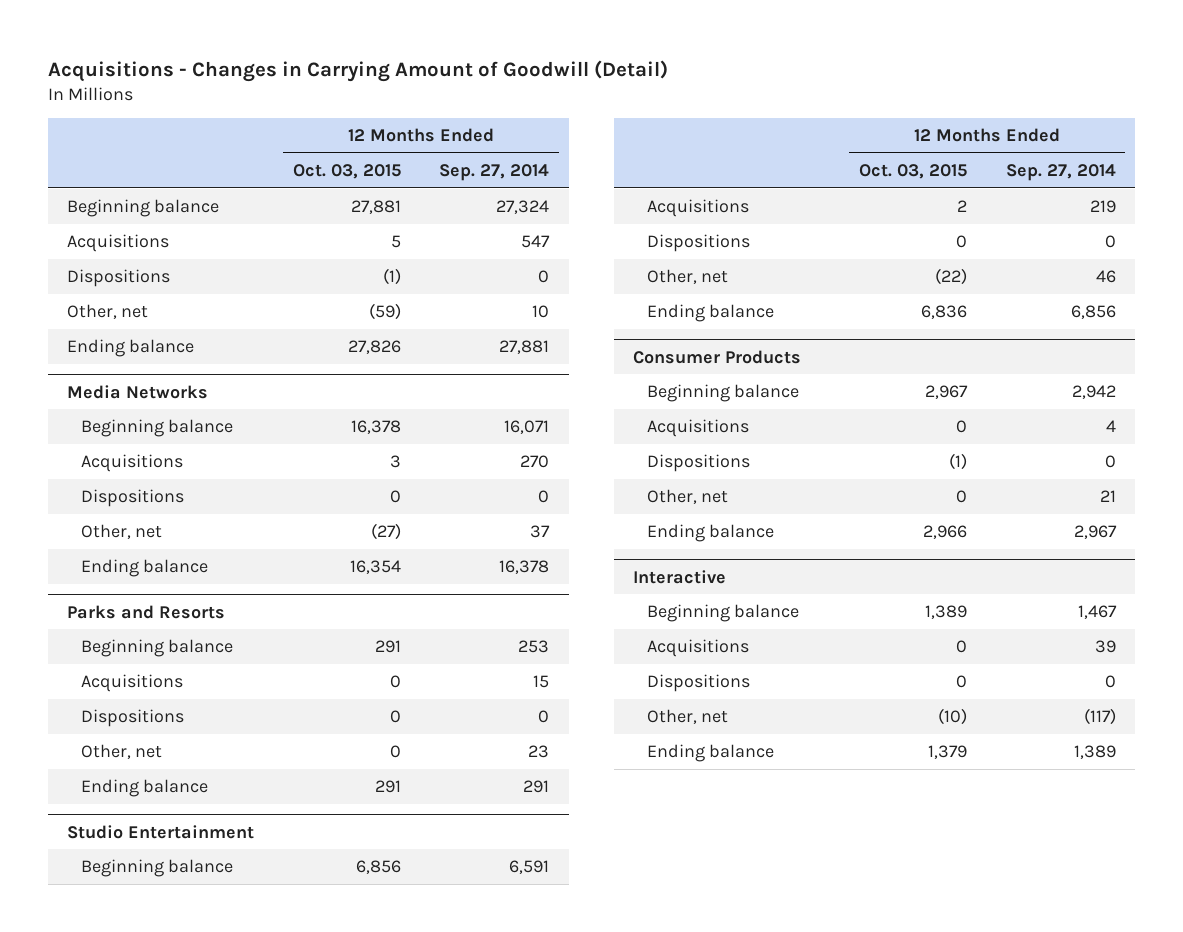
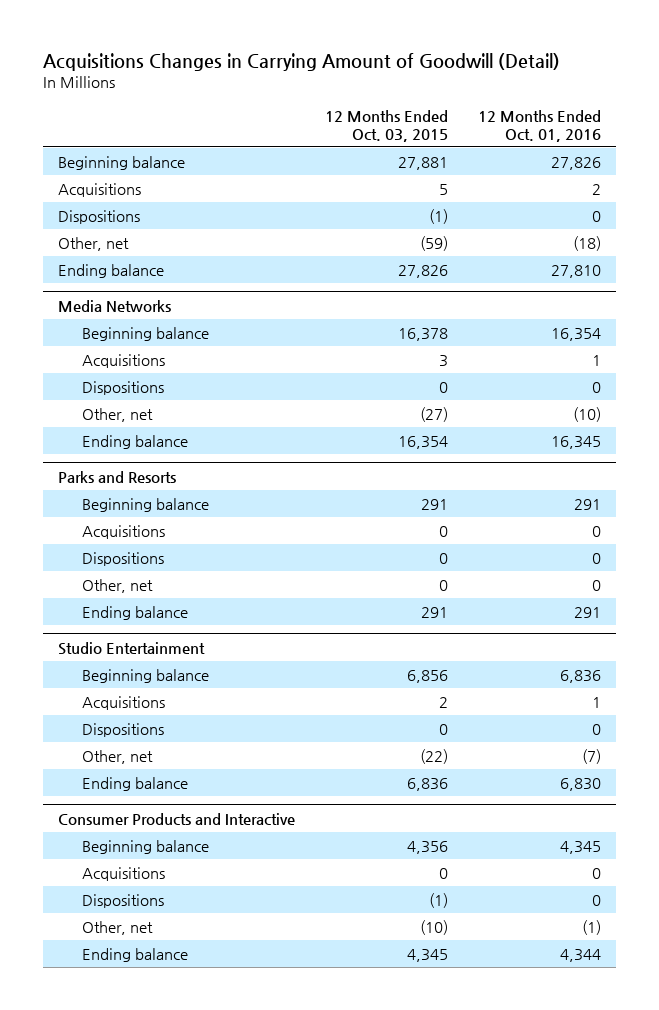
- Acquisitions - Changes in Carrying Amount of Goodwill (Detail)
+ Acquisitions Changes in Carrying Amount of Goodwill (Detail)
- | 12 Months Ended Oct. 03, 2015 | 12 Months Ended Sep. 27, 2014
+ | 12 Months Ended Oct. 03, 2015 | 12 Months Ended Oct. 01, 2016
- Consumer Products
- Beginning balance | 2,967 | 2,942
+ Consumer Products and Interactive
+ Beginning balance | 4,356 | 4,345
- Other, net | 0 | 21
- Ending balance | 2,966 | 2,967
- Interactive
- Beginning balance | 1,389 | 1,467
- Acquisitions | 0 | 39
- Dispositions | 0 | 0
- Ending balance | 1,379 | 1,389
+ Ending balance | 4,345 | 4,344

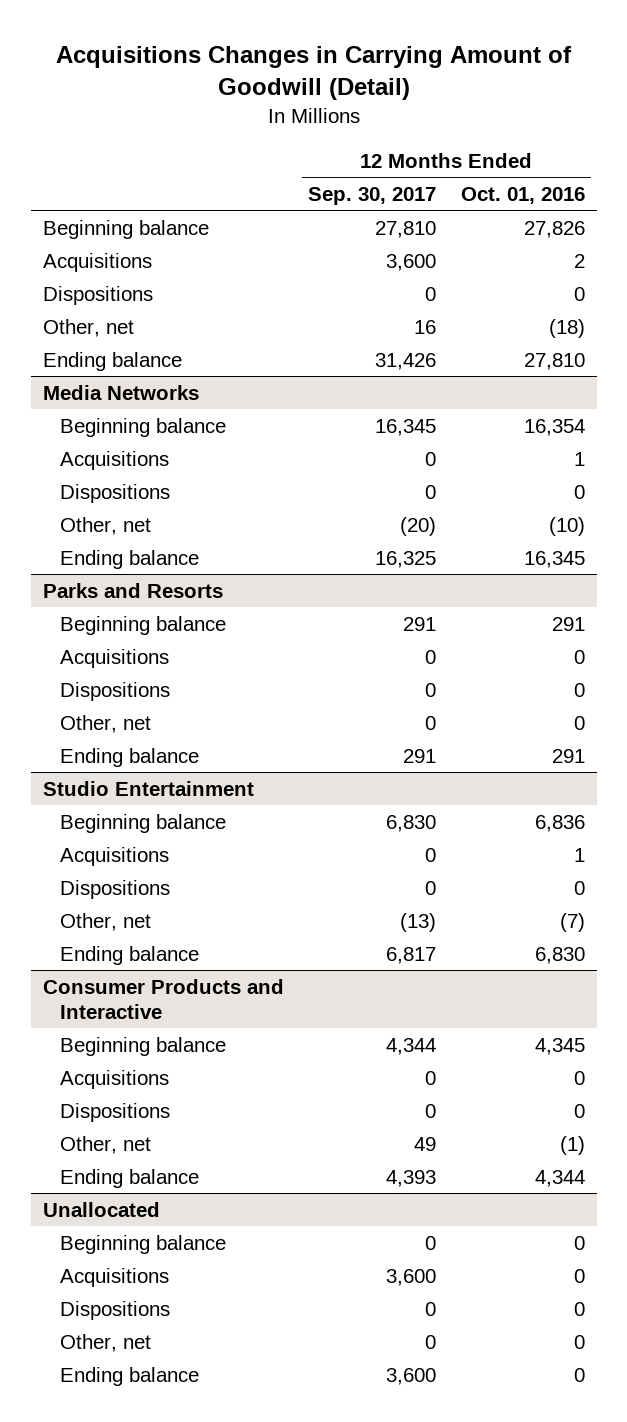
- | 12 Months Ended Oct. 03, 2015 | 12 Months Ended Oct. 01, 2016
+ | 12 Months Ended Sep. 30, 2017 | 12 Months Ended Oct. 01, 2016
+ Unallocated
+ Beginning balance | 0 | 0
+ Acquisitions | 3,600 | 0
+ Dispositions | 0 | 0
+ Other, net | 0 | 0
+ Ending balance | 3,600 | 0

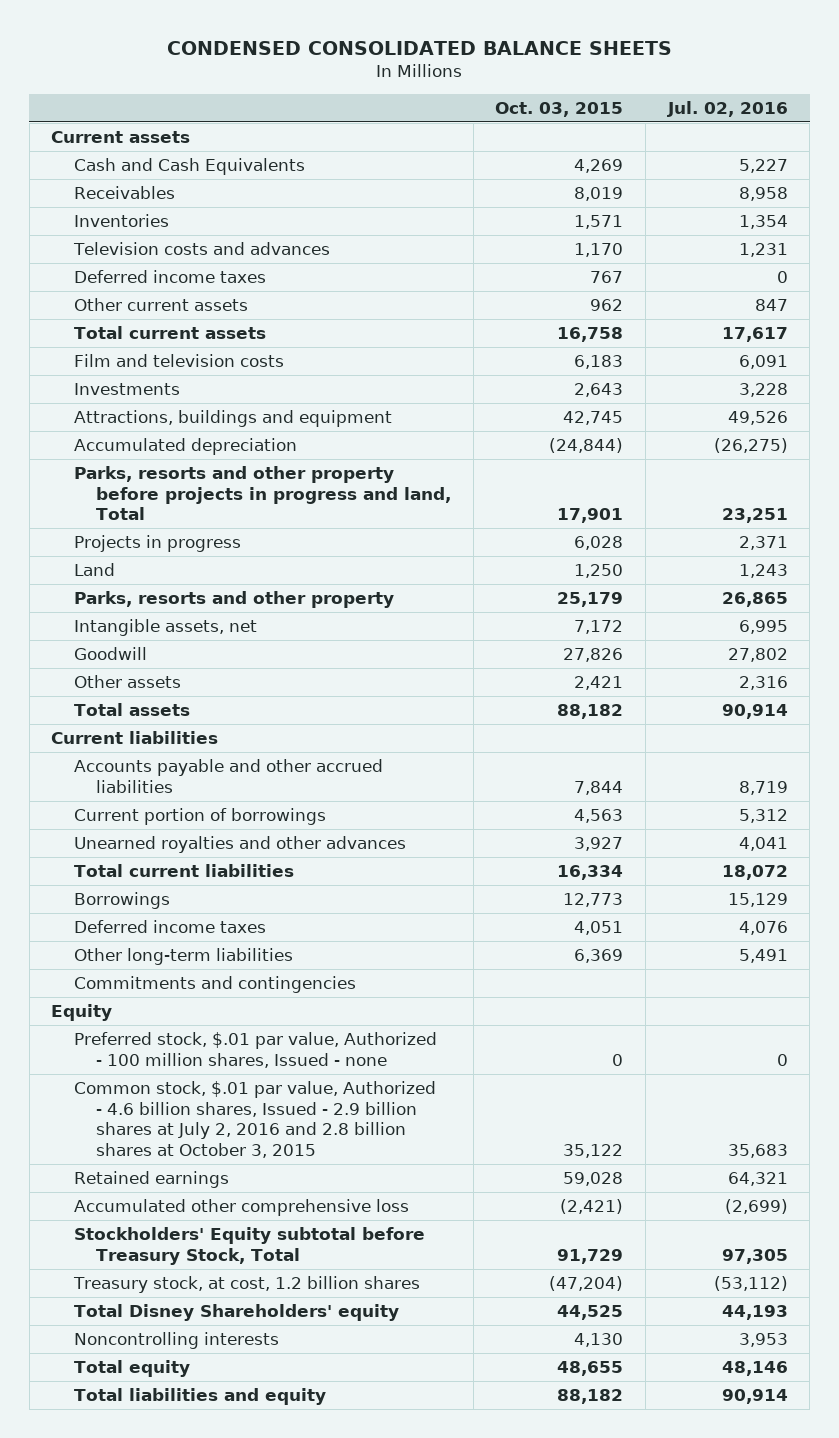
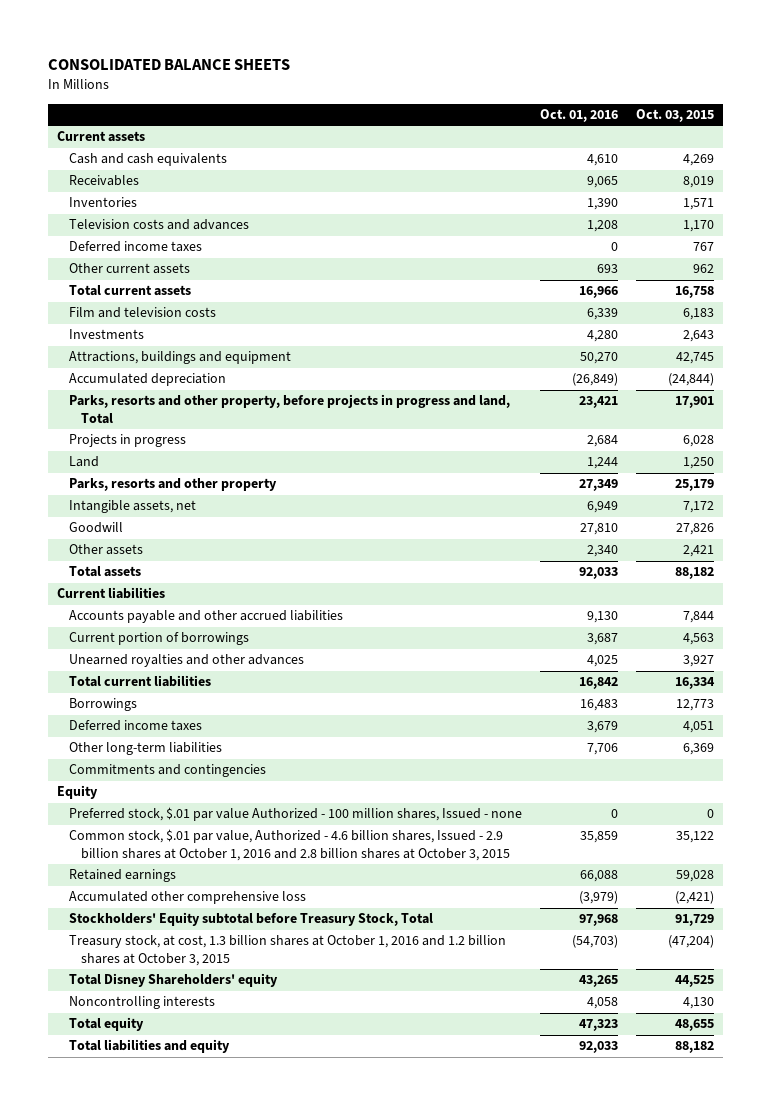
- CONDENSED CONSOLIDATED BALANCE SHEETS
+ CONSOLIDATED BALANCE SHEETS
- | Oct. 03, 2015 | Jul. 02, 2016
+ | Oct. 01, 2016 | Oct. 03, 2015
- Cash and Cash Equivalents | 4,269 | 5,227
+ Cash and cash equivalents | 4,610 | 4,269
- Parks, resorts and other property before projects in progress and land, Total | 17,901 | 23,251
+ Parks, resorts and other property, before projects in progress and land, Total | 23,421 | 17,901
- Preferred stock, $.01 par value, Authorized - 100 million shares, Issued - none | 0 | 0
- Common stock, $.01 par value, Authorized - 4.6 billion shares, Issued - 2.9 billion shares at July 2, 2016 and 2.8 billion shares at October 3, 2015 | 35,122 | 35,683
+ Preferred stock, $.01 par value Authorized - 100 million shares, Issued - none | 0 | 0
+ Common stock, $.01 par value, Authorized - 4.6 billion shares, Issued - 2.9 billion shares at October 1, 2016 and 2.8 billion shares at October 3, 2015 | 35,859 | 35,122
- Treasury stock, at cost, 1.2 billion shares | (47,204) | (53,112)
+ Treasury stock, at cost, 1.3 billion shares at October 1, 2016 and 1.2 billion shares at October 3, 2015 | (54,703) | (47,204)

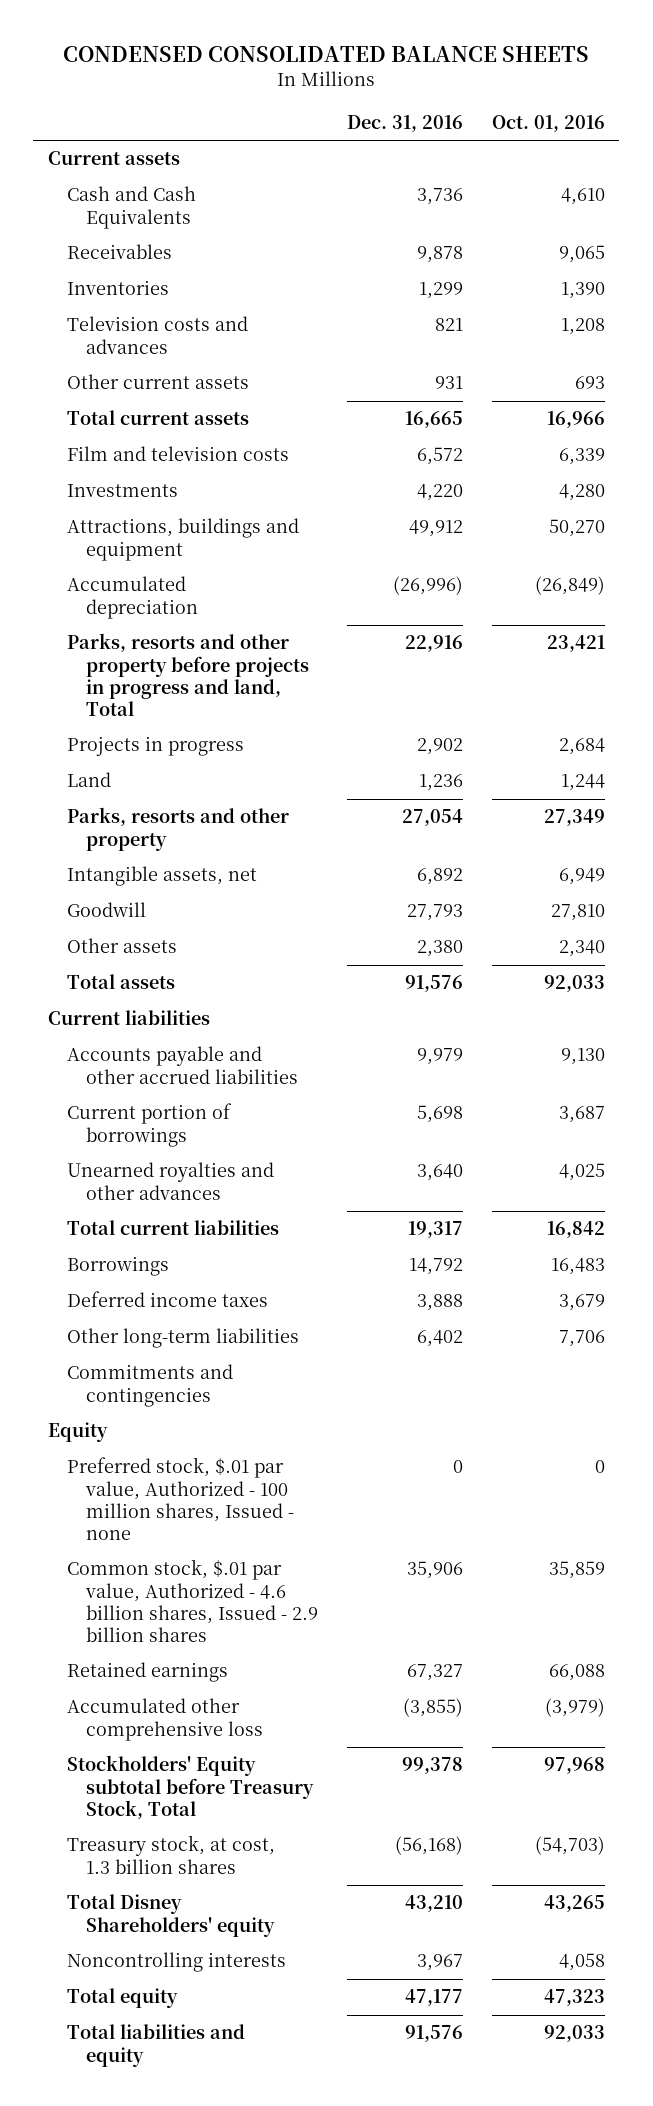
- CONSOLIDATED BALANCE SHEETS
+ CONDENSED CONSOLIDATED BALANCE SHEETS
- | Oct. 01, 2016 | Oct. 03, 2015
+ | Dec. 31, 2016 | Oct. 01, 2016
- Cash and cash equivalents | 4,610 | 4,269
+ Cash and Cash Equivalents | 3,736 | 4,610
- Deferred income taxes | 0 | 767
- Parks, resorts and other property, before projects in progress and land, Total | 23,421 | 17,901
+ Parks, resorts and other property before projects in progress and land, Total | 22,916 | 23,421
- Preferred stock, $.01 par value Authorized - 100 million shares, Issued - none | 0 | 0
- Common stock, $.01 par value, Authorized - 4.6 billion shares, Issued - 2.9 billion shares at October 1, 2016 and 2.8 billion shares at October 3, 2015 | 35,859 | 35,122
+ Preferred stock, $.01 par value, Authorized - 100 million shares, Issued - none | 0 | 0
+ Common stock, $.01 par value, Authorized - 4.6 billion shares, Issued - 2.9 billion shares | 35,906 | 35,859
- Treasury stock, at cost, 1.3 billion shares at October 1, 2016 and 1.2 billion shares at October 3, 2015 | (54,703) | (47,204)
+ Treasury stock, at cost, 1.3 billion shares | (56,168) | (54,703)

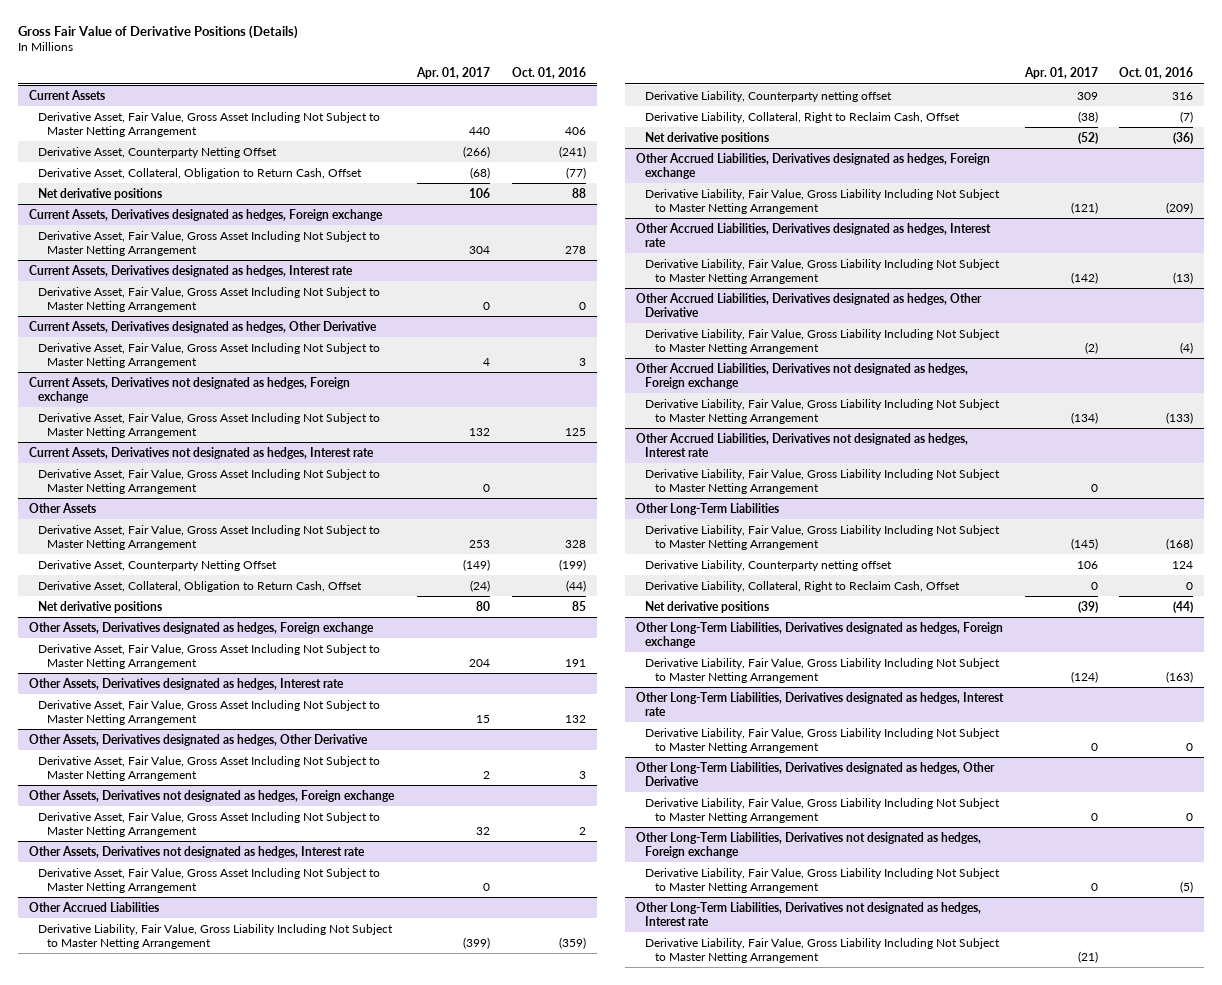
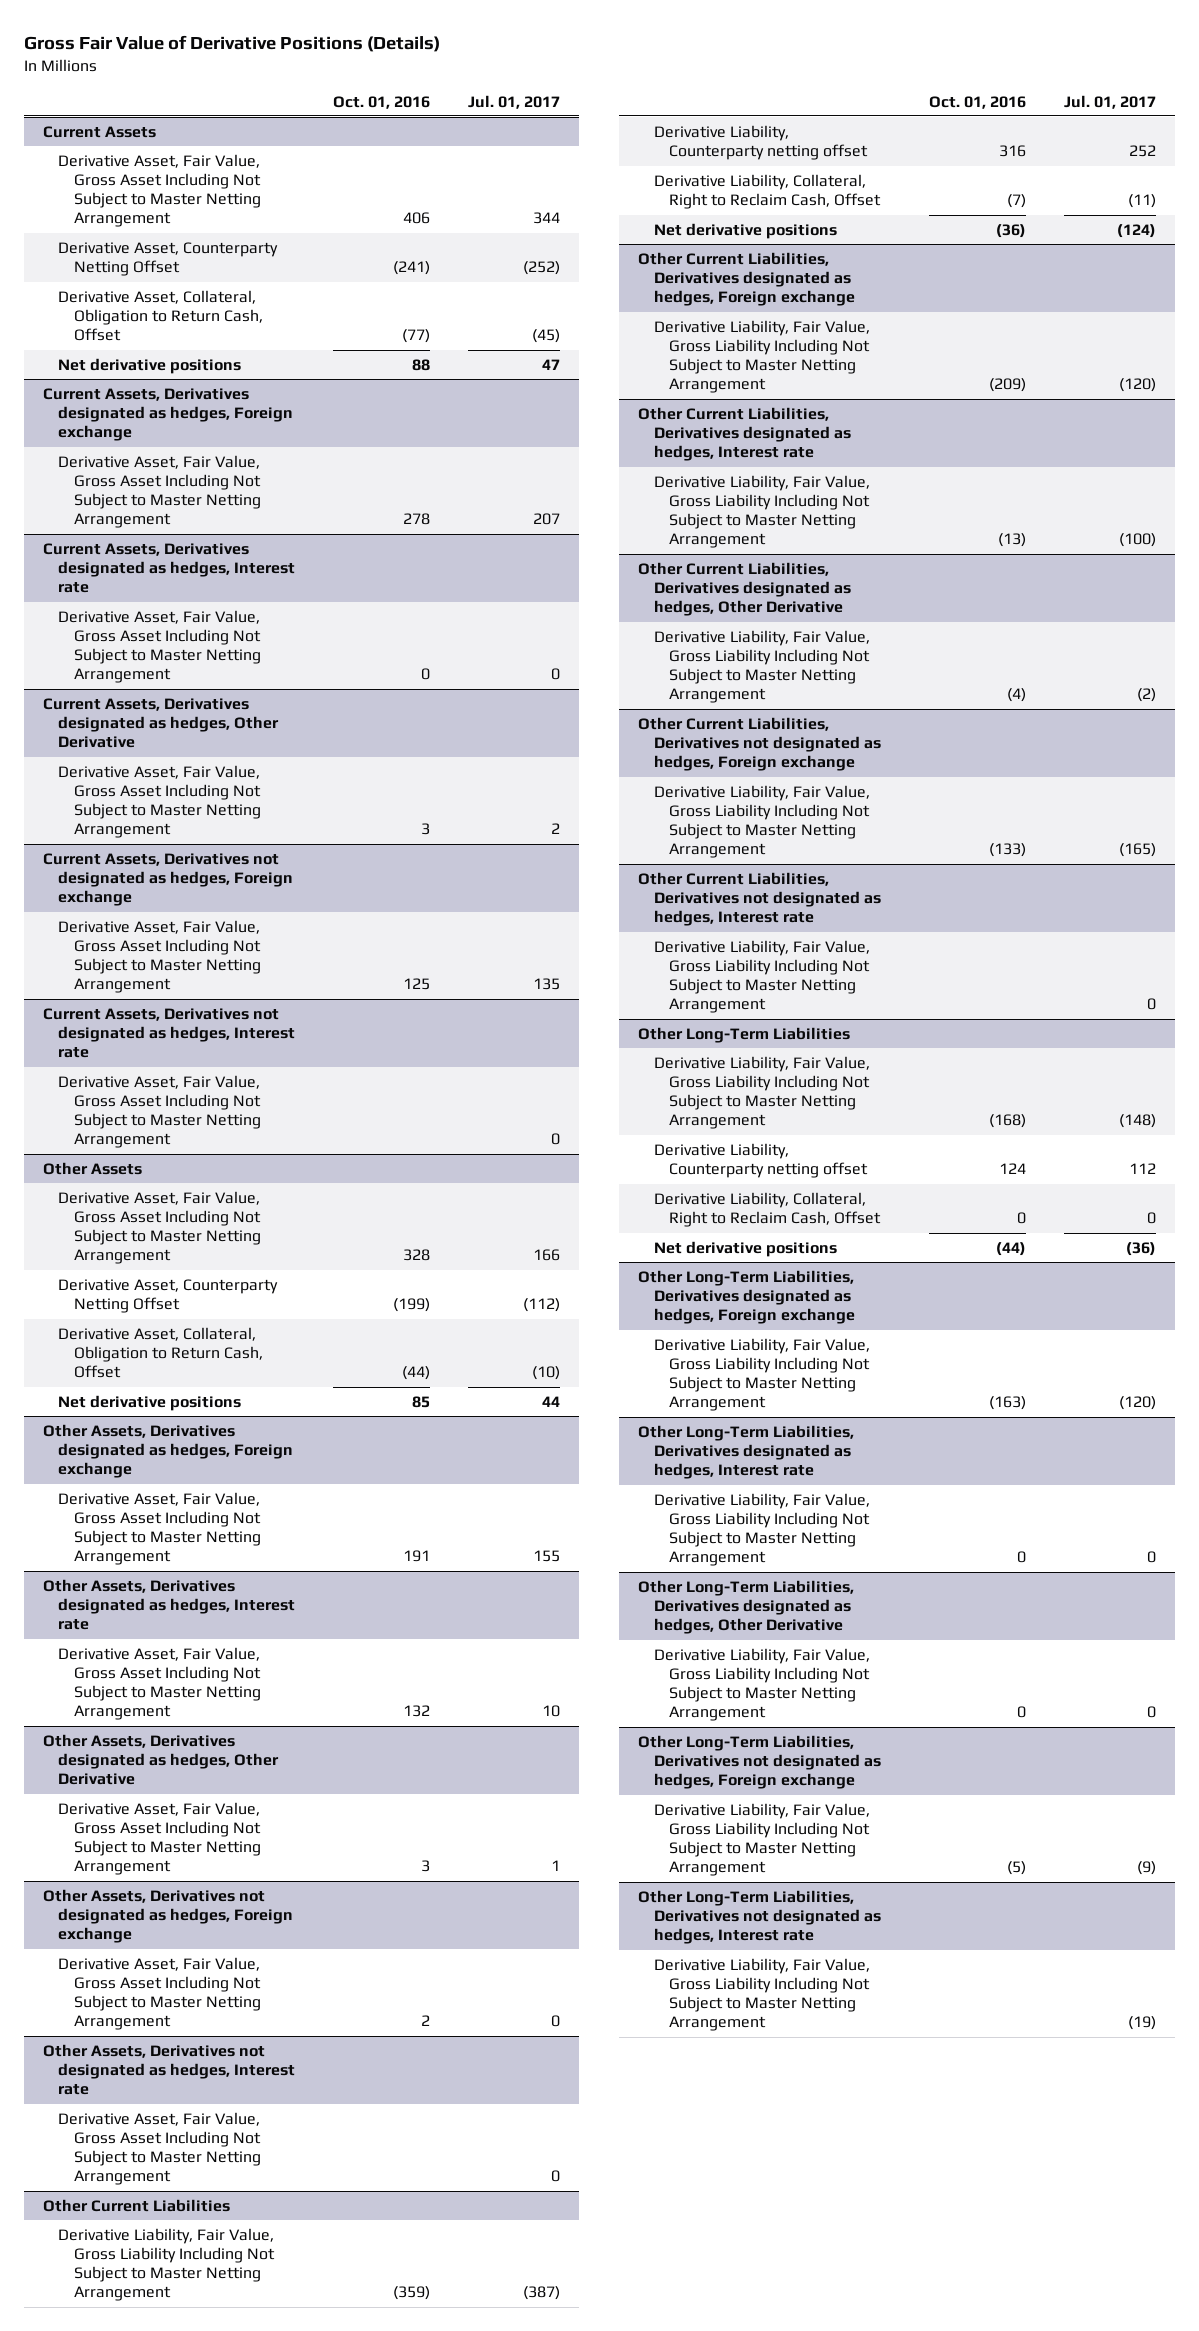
- | Apr. 01, 2017 | Oct. 01, 2016
+ | Oct. 01, 2016 | Jul. 01, 2017
- Other Accrued Liabilities
+ Other Current Liabilities
- Other Accrued Liabilities, Derivatives designated as hedges, Foreign exchange
+ Other Current Liabilities, Derivatives designated as hedges, Foreign exchange
- Other Accrued Liabilities, Derivatives designated as hedges, Interest rate
+ Other Current Liabilities, Derivatives designated as hedges, Interest rate
- Other Accrued Liabilities, Derivatives designated as hedges, Other Derivative
+ Other Current Liabilities, Derivatives designated as hedges, Other Derivative
- Other Accrued Liabilities, Derivatives not designated as hedges, Foreign exchange
+ Other Current Liabilities, Derivatives not designated as hedges, Foreign exchange
- Other Accrued Liabilities, Derivatives not designated as hedges, Interest rate
+ Other Current Liabilities, Derivatives not designated as hedges, Interest rate

